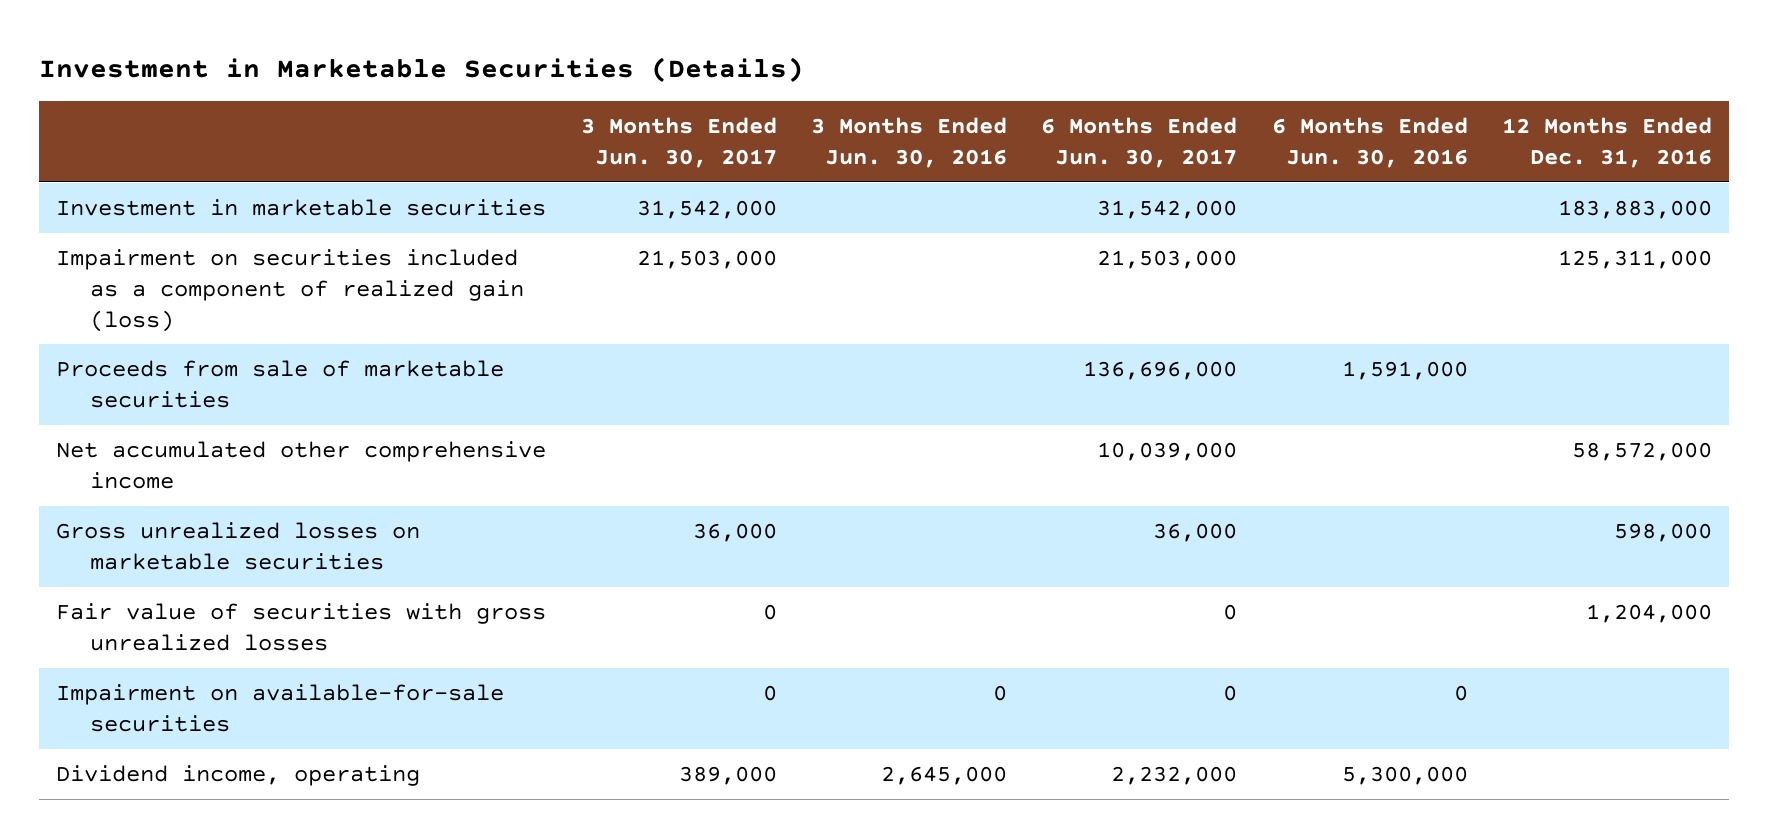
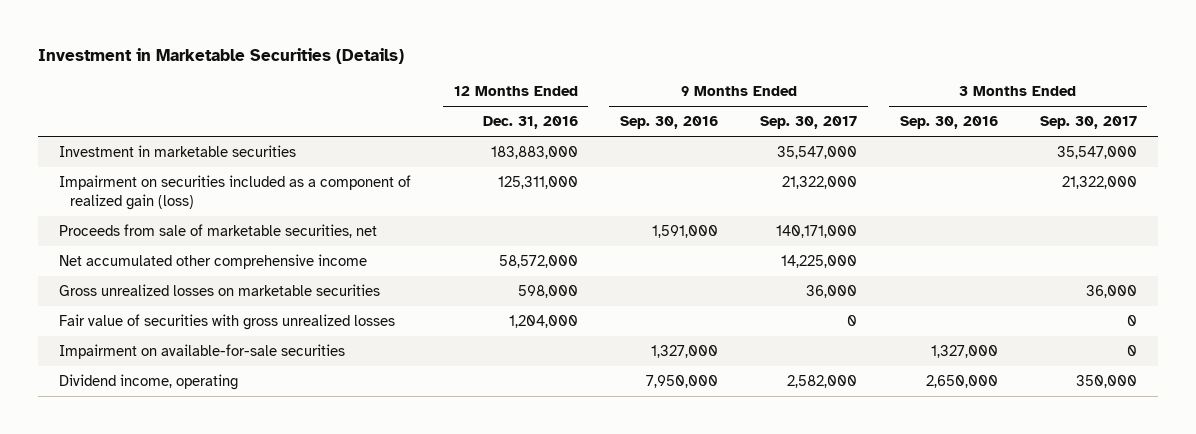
- | 3 Months Ended Jun. 30, 2017 | 3 Months Ended Jun. 30, 2016 | 6 Months Ended Jun. 30, 2017 | 6 Months Ended Jun. 30, 2016 | 12 Months Ended Dec. 31, 2016
+ | 12 Months Ended Dec. 31, 2016 | 9 Months Ended Sep. 30, 2016 | 9 Months Ended Sep. 30, 2017 | 3 Months Ended Sep. 30, 2016 | 3 Months Ended Sep. 30, 2017
- Proceeds from sale of marketable securities | | | 136,696,000 | 1,591,000 |
+ Proceeds from sale of marketable securities, net | | 1,591,000 | 140,171,000 | |

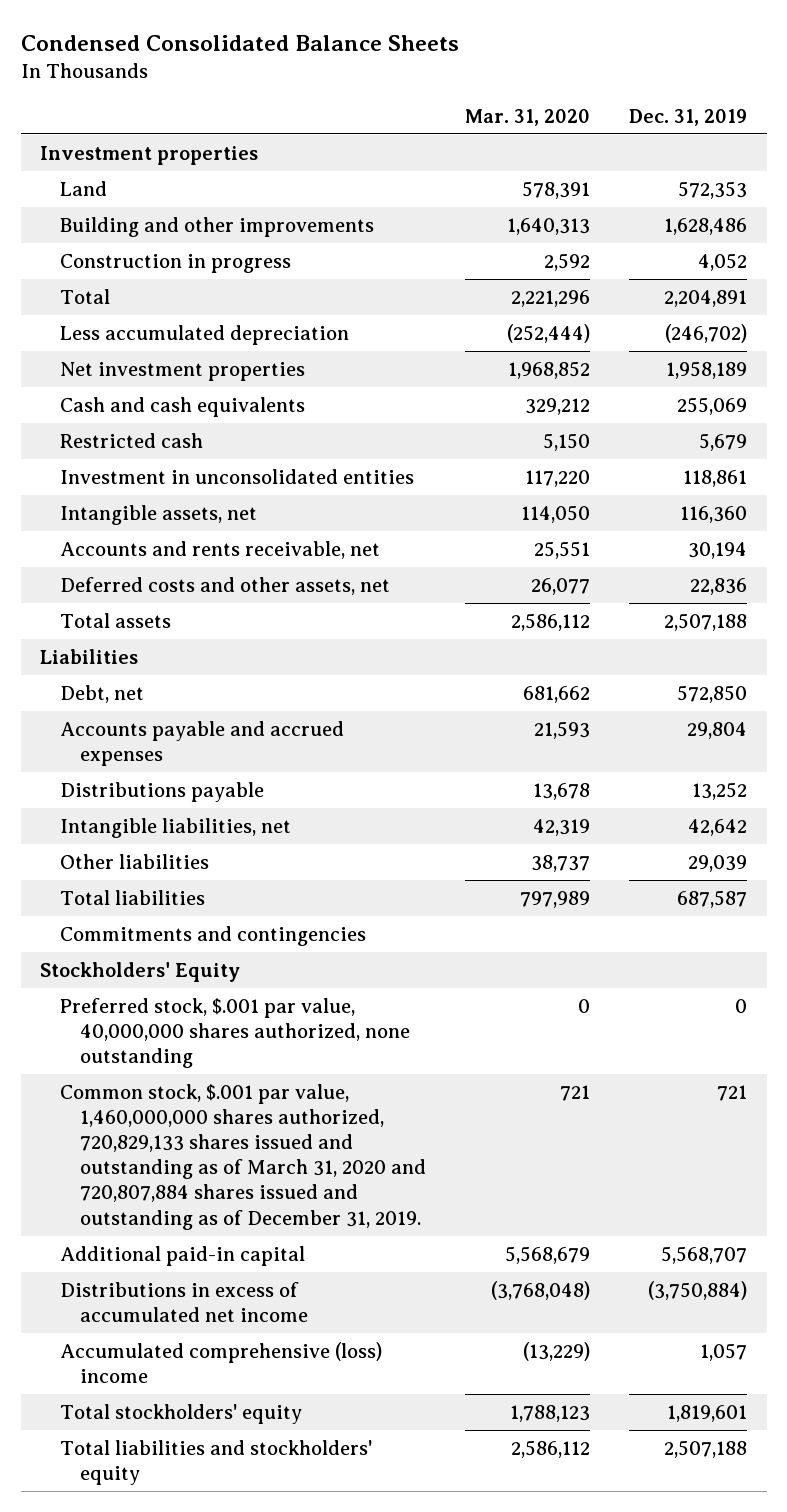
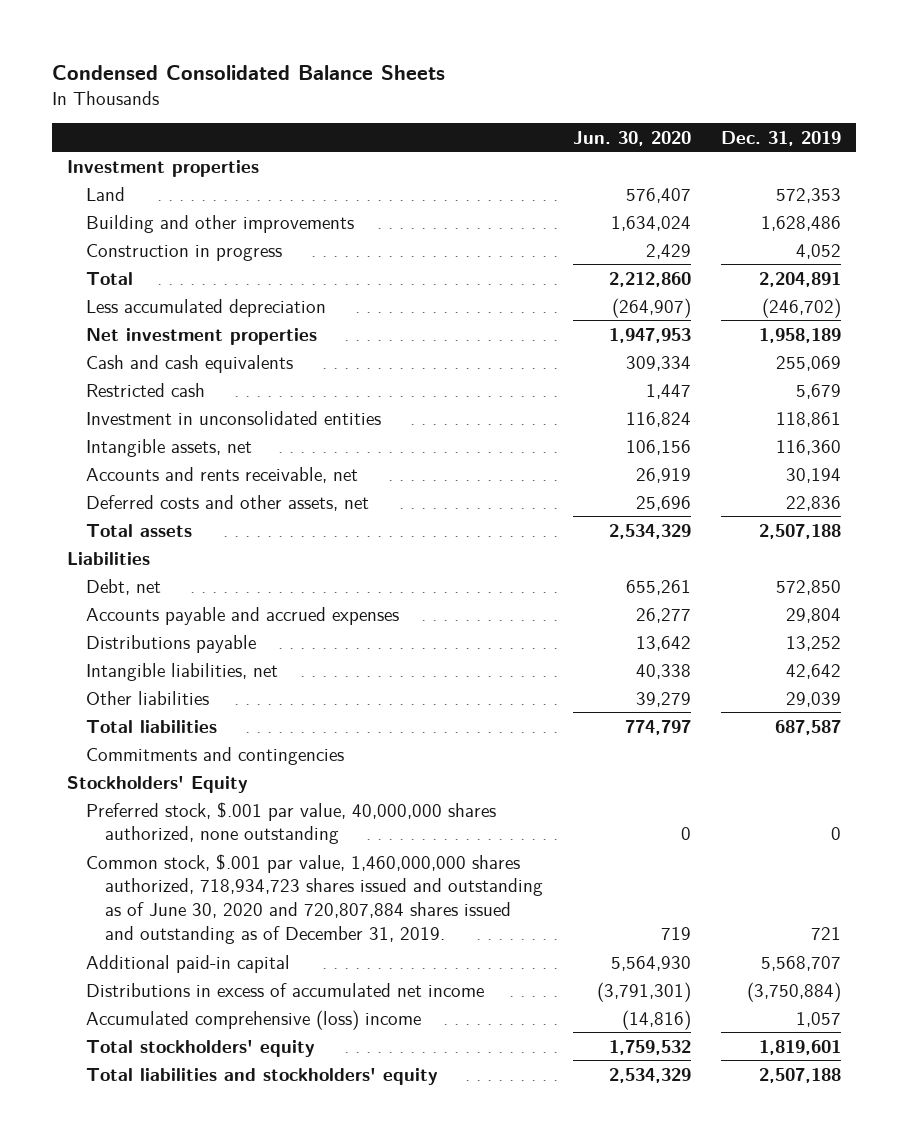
- | Mar. 31, 2020 | Dec. 31, 2019
+ | Jun. 30, 2020 | Dec. 31, 2019
- Common stock, $.001 par value, 1,460,000,000 shares authorized, 720,829,133 shares issued and outstanding as of March 31, 2020 and 720,807,884 shares issued and outstanding as of December 31, 2019. | 721 | 721
+ Common stock, $.001 par value, 1,460,000,000 shares authorized, 718,934,723 shares issued and outstanding as of June 30, 2020 and 720,807,884 shares issued and outstanding as of December 31, 2019. | 719 | 721

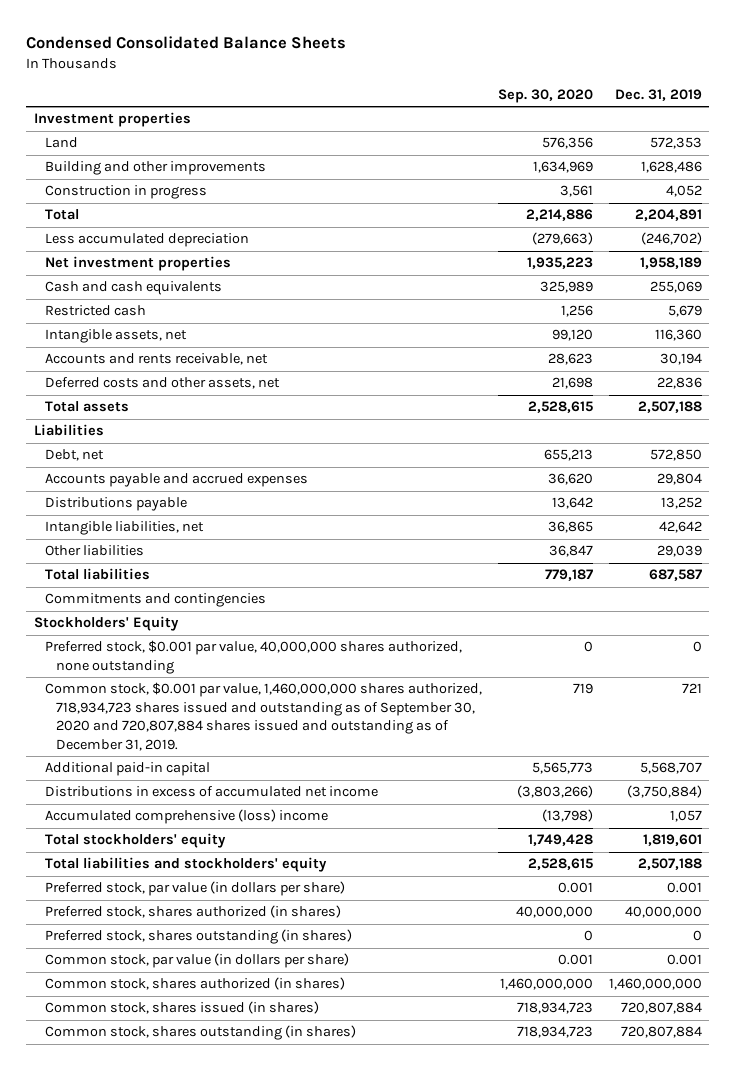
- | Jun. 30, 2020 | Dec. 31, 2019
+ | Sep. 30, 2020 | Dec. 31, 2019
- Investment in unconsolidated entities | 116,824 | 118,861
- Preferred stock, $.001 par value, 40,000,000 shares authorized, none outstanding | 0 | 0
- Common stock, $.001 par value, 1,460,000,000 shares authorized, 718,934,723 shares issued and outstanding as of June 30, 2020 and 720,807,884 shares issued and outstanding as of December 31, 2019. | 719 | 721
+ Preferred stock, $0.001 par value, 40,000,000 shares authorized, none outstanding | 0 | 0
+ Common stock, $0.001 par value, 1,460,000,000 shares authorized, 718,934,723 shares issued and outstanding as of September 30, 2020 and 720,807,884 shares issued and outstanding as of December 31, 2019. | 719 | 721
+ Preferred stock, par value (in dollars per share) | 0.001 | 0.001
+ Preferred stock, shares authorized (in shares) | 40,000,000 | 40,000,000
+ Preferred stock, shares outstanding (in shares) | 0 | 0
+ Common stock, par value (in dollars per share) | 0.001 | 0.001
+ Common stock, shares authorized (in shares) | 1,460,000,000 | 1,460,000,000
+ Common stock, shares issued (in shares) | 718,934,723 | 720,807,884
+ Common stock, shares outstanding (in shares) | 718,934,723 | 720,807,884

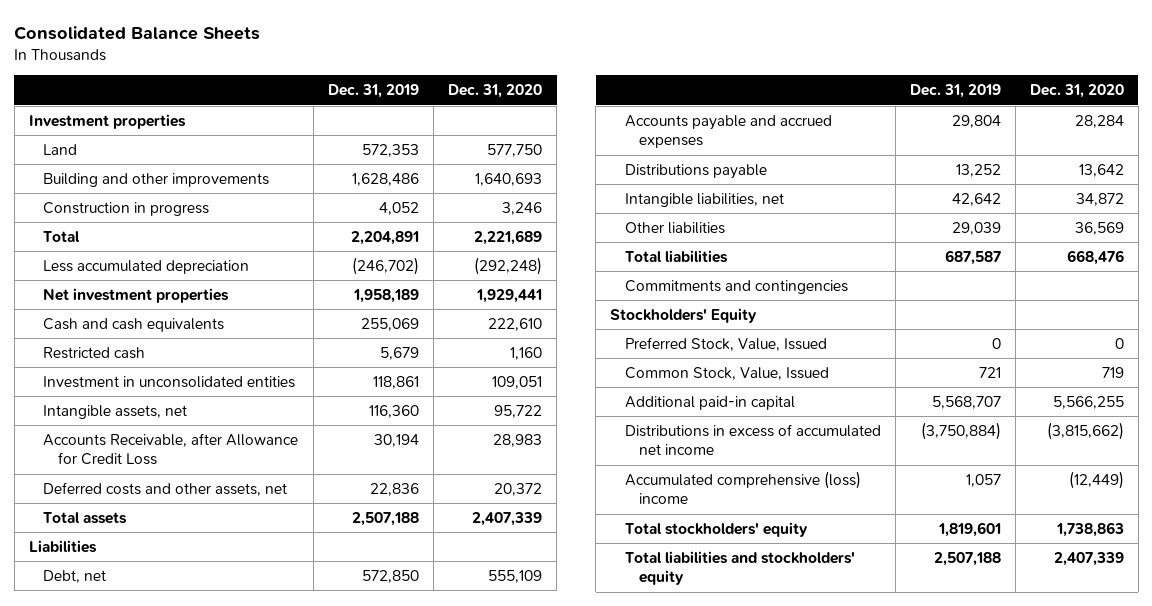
- Condensed Consolidated Balance Sheets
+ Consolidated Balance Sheets
- | Sep. 30, 2020 | Dec. 31, 2019
+ | Dec. 31, 2019 | Dec. 31, 2020
+ Investment in unconsolidated entities | 118,861 | 109,051
- Accounts and rents receivable, net | 28,623 | 30,194
+ Accounts Receivable, after Allowance for Credit Loss | 30,194 | 28,983
- Preferred stock, $0.001 par value, 40,000,000 shares authorized, none outstanding | 0 | 0
- Common stock, $0.001 par value, 1,460,000,000 shares authorized, 718,934,723 shares issued and outstanding as of September 30, 2020 and 720,807,884 shares issued and outstanding as of December 31, 2019. | 719 | 721
+ Preferred Stock, Value, Issued | 0 | 0
+ Common Stock, Value, Issued | 721 | 719
- Preferred stock, par value (in dollars per share) | 0.001 | 0.001
- Preferred stock, shares authorized (in shares) | 40,000,000 | 40,000,000
- Preferred stock, shares outstanding (in shares) | 0 | 0
- Common stock, par value (in dollars per share) | 0.001 | 0.001
- Common stock, shares authorized (in shares) | 1,460,000,000 | 1,460,000,000
- Common stock, shares issued (in shares) | 718,934,723 | 720,807,884
- Common stock, shares outstanding (in shares) | 718,934,723 | 720,807,884

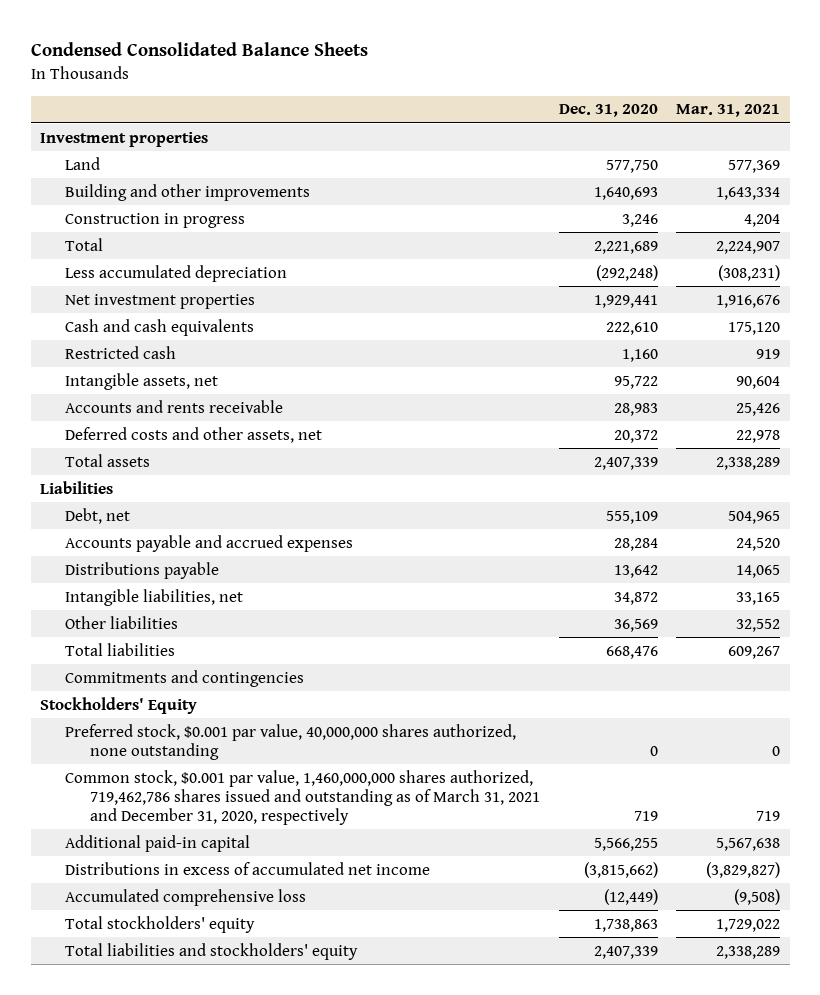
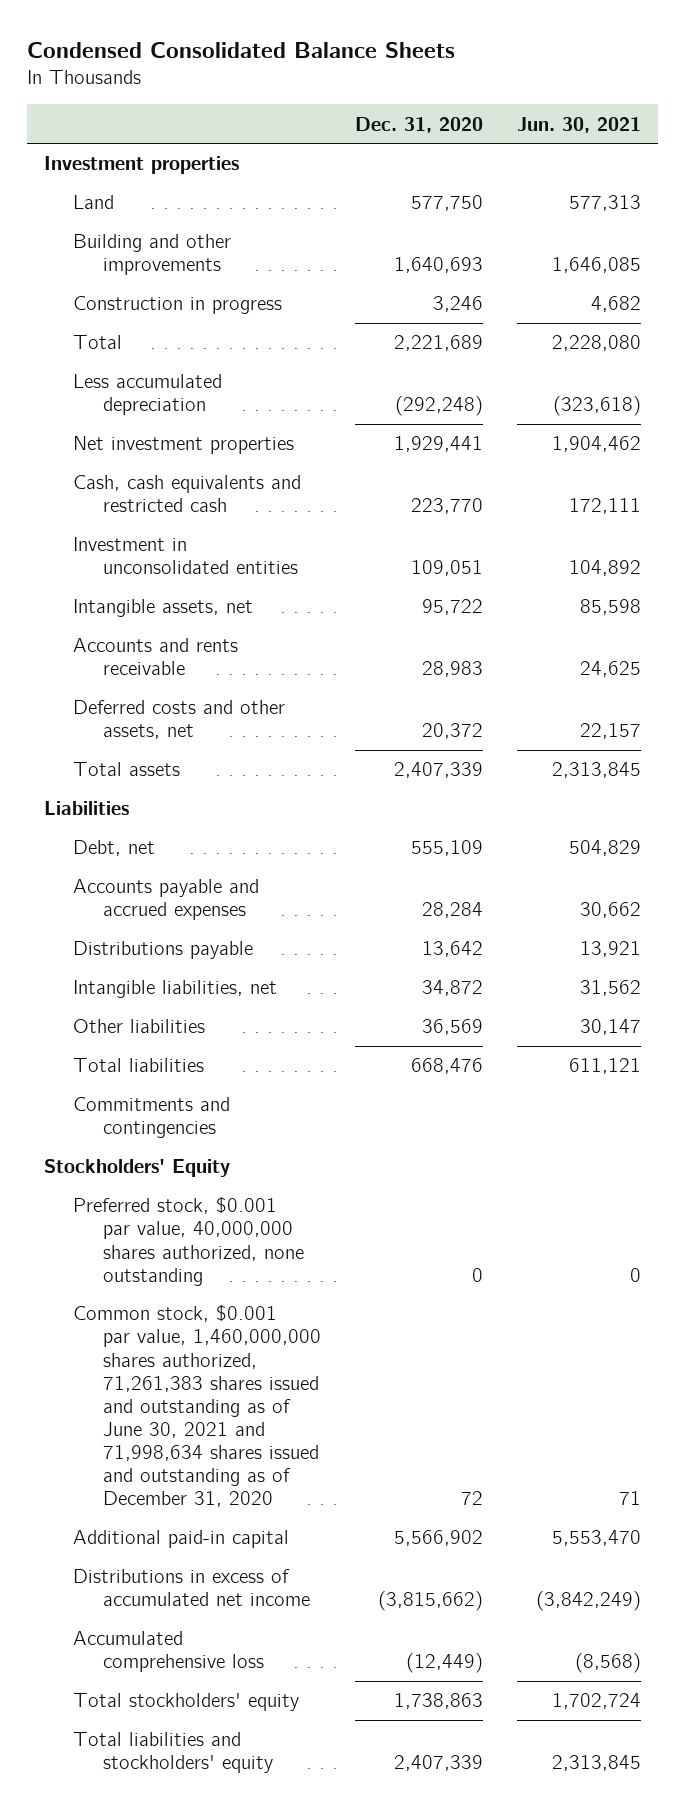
- | Dec. 31, 2020 | Mar. 31, 2021
+ | Dec. 31, 2020 | Jun. 30, 2021
- Cash and cash equivalents | 222,610 | 175,120
- Restricted cash | 1,160 | 919
+ Cash, cash equivalents and restricted cash | 223,770 | 172,111
+ Investment in unconsolidated entities | 109,051 | 104,892
- Common stock, $0.001 par value, 1,460,000,000 shares authorized, 719,462,786 shares issued and outstanding as of March 31, 2021 and December 31, 2020, respectively | 719 | 719
- Additional paid-in capital | 5,566,255 | 5,567,638
+ Common stock, $0.001 par value, 1,460,000,000 shares authorized, 71,261,383 shares issued and outstanding as of June 30, 2021 and 71,998,634 shares issued and outstanding as of December 31, 2020 | 72 | 71
+ Additional paid-in capital | 5,566,902 | 5,553,470

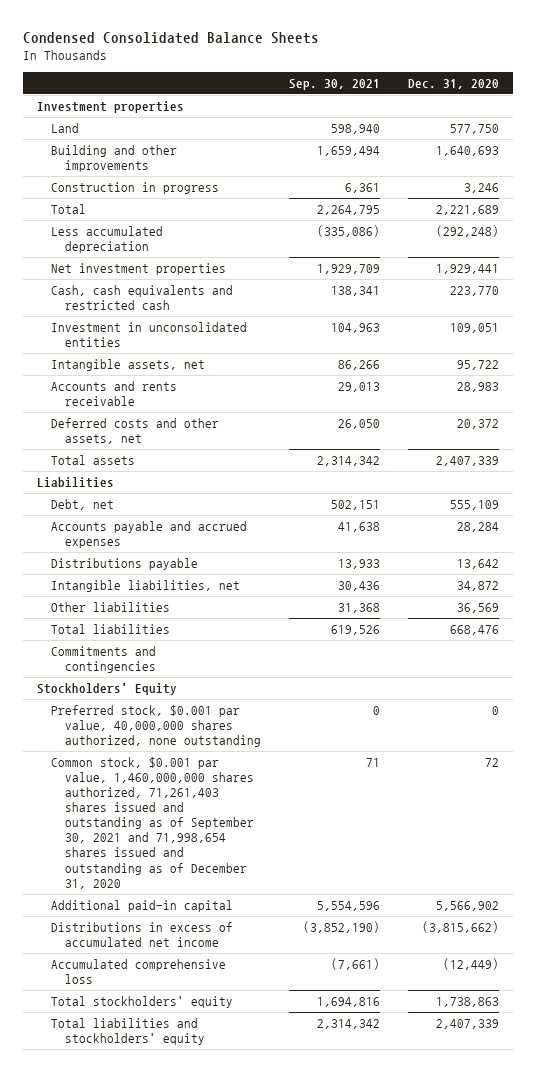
- | Dec. 31, 2020 | Jun. 30, 2021
+ | Sep. 30, 2021 | Dec. 31, 2020
- Common stock, $0.001 par value, 1,460,000,000 shares authorized, 71,261,383 shares issued and outstanding as of June 30, 2021 and 71,998,634 shares issued and outstanding as of December 31, 2020 | 72 | 71
+ Common stock, $0.001 par value, 1,460,000,000 shares authorized, 71,261,403 shares issued and outstanding as of September 30, 2021 and 71,998,654 shares issued and outstanding as of December 31, 2020 | 71 | 72

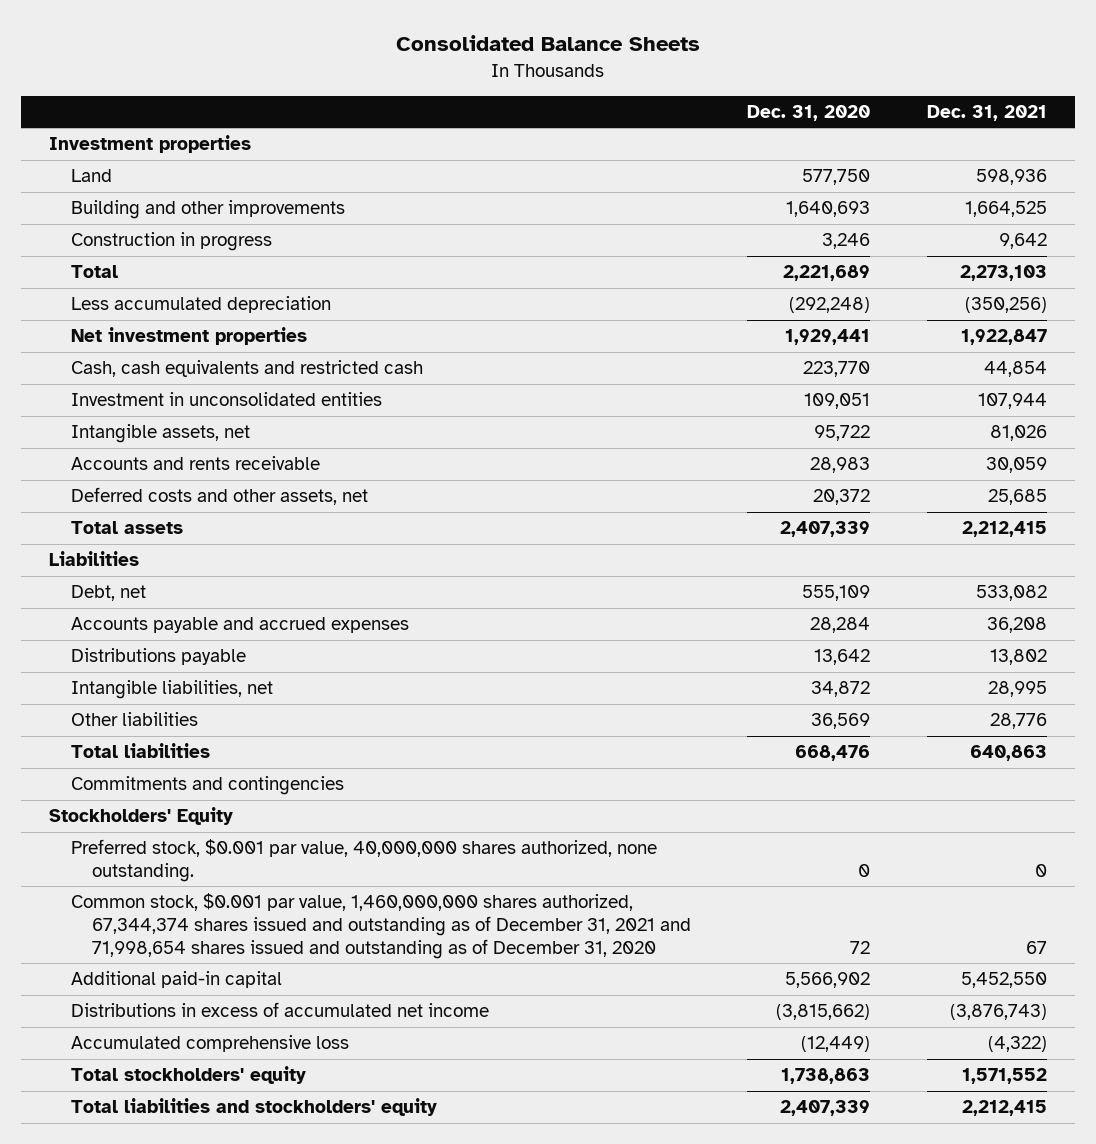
- Condensed Consolidated Balance Sheets
+ Consolidated Balance Sheets
- | Sep. 30, 2021 | Dec. 31, 2020
+ | Dec. 31, 2020 | Dec. 31, 2021
- Preferred stock, $0.001 par value, 40,000,000 shares authorized, none outstanding | 0 | 0
- Common stock, $0.001 par value, 1,460,000,000 shares authorized, 71,261,403 shares issued and outstanding as of September 30, 2021 and 71,998,654 shares issued and outstanding as of December 31, 2020 | 71 | 72
+ Preferred stock, $0.001 par value, 40,000,000 shares authorized, none outstanding. | 0 | 0
+ Common stock, $0.001 par value, 1,460,000,000 shares authorized, 67,344,374 shares issued and outstanding as of December 31, 2021 and 71,998,654 shares issued and outstanding as of December 31, 2020 | 72 | 67

